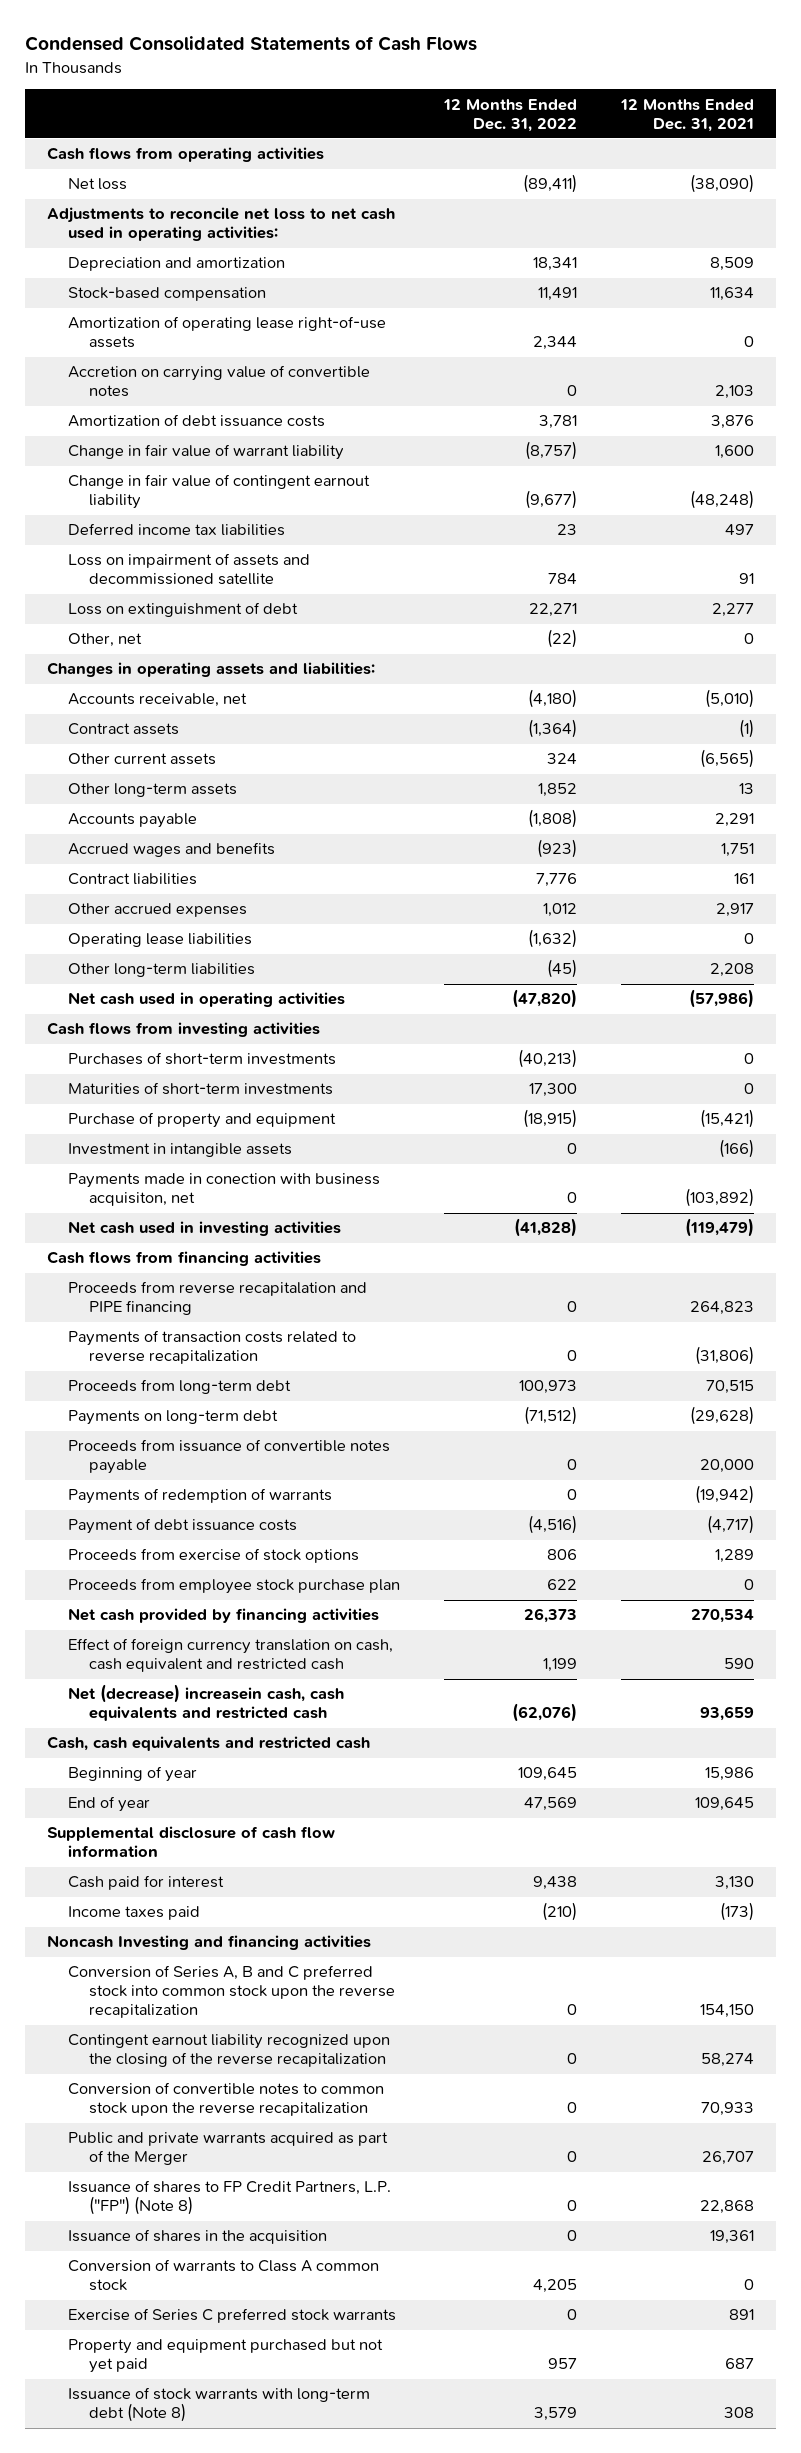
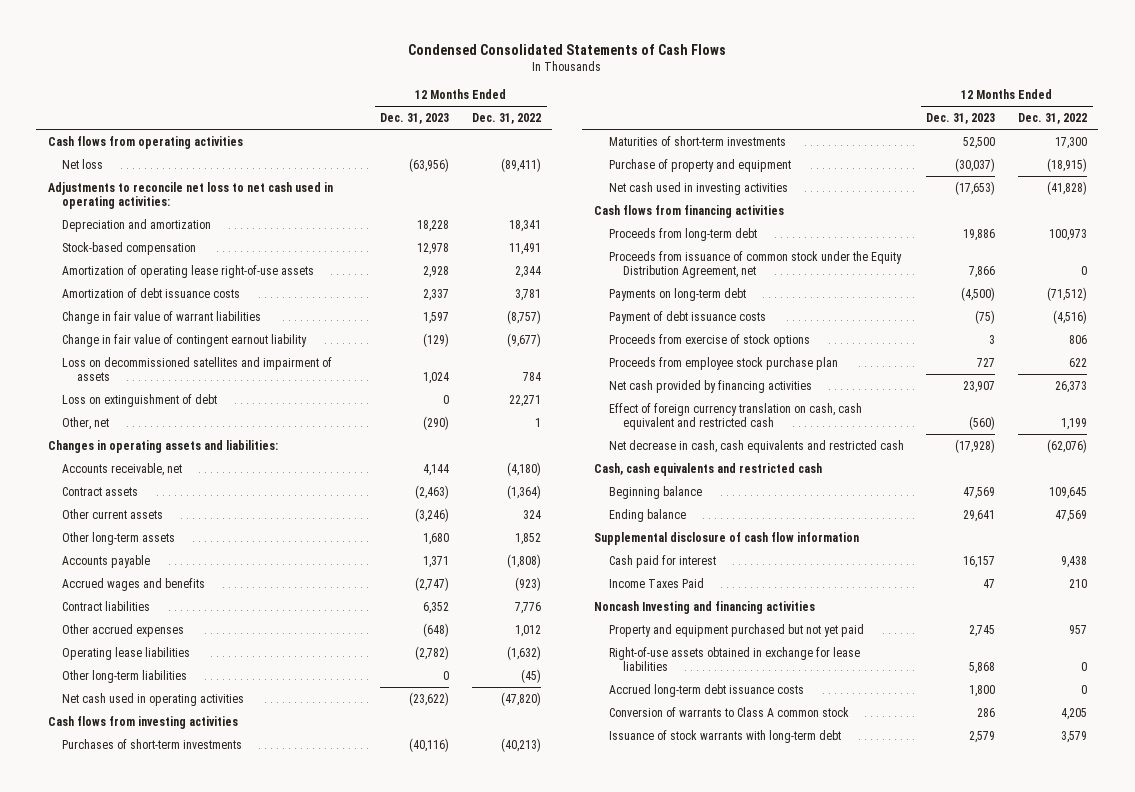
- | 12 Months Ended Dec. 31, 2022 | 12 Months Ended Dec. 31, 2021
+ | 12 Months Ended Dec. 31, 2023 | 12 Months Ended Dec. 31, 2022
- Accretion on carrying value of convertible notes | 0 | 2,103
- Change in fair value of warrant liability | (8,757) | 1,600
+ Change in fair value of warrant liabilities | 1,597 | (8,757)
- Deferred income tax liabilities | 23 | 497
- Loss on impairment of assets and decommissioned satellite | 784 | 91
+ Loss on decommissioned satellites and impairment of assets | 1,024 | 784
- Other, net | (22) | 0
+ Other, net | (290) | 1
- Investment in intangible assets | 0 | (166)
- Payments made in conection with business acquisiton, net | 0 | (103,892)
- Proceeds from reverse recapitalation and PIPE financing | 0 | 264,823
- Payments of transaction costs related to reverse recapitalization | 0 | (31,806)
+ Proceeds from issuance of common stock under the Equity Distribution Agreement, net | 7,866 | 0
- Proceeds from issuance of convertible notes payable | 0 | 20,000
- Payments of redemption of warrants | 0 | (19,942)
- Net (decrease) increasein cash, cash equivalents and restricted cash | (62,076) | 93,659
+ Net decrease in cash, cash equivalents and restricted cash | (17,928) | (62,076)
- Beginning of year | 109,645 | 15,986
- End of year | 47,569 | 109,645
+ Beginning balance | 47,569 | 109,645
+ Ending balance | 29,641 | 47,569
- Income taxes paid | (210) | (173)
+ Income Taxes Paid | 47 | 210
- Conversion of Series A, B and C preferred stock into common stock upon the reverse recapitalization | 0 | 154,150
- Contingent earnout liability recognized upon the closing of the reverse recapitalization | 0 | 58,274
- Conversion of convertible notes to common stock upon the reverse recapitalization | 0 | 70,933
- Public and private warrants acquired as part of the Merger | 0 | 26,707
- Issuance of shares to FP Credit Partners, L.P. ("FP") (Note 8) | 0 | 22,868
- Issuance of shares in the acquisition | 0 | 19,361
- Exercise of Series C preferred stock warrants | 0 | 891
- Issuance of stock warrants with long-term debt (Note 8) | 3,579 | 308
+ Right-of-use assets obtained in exchange for lease liabilities | 5,868 | 0
+ Accrued long-term debt issuance costs | 1,800 | 0
moved down: Conversion of warrants to Class A common stock | 286 | 4,205
+ Issuance of stock warrants with long-term debt | 2,579 | 3,579

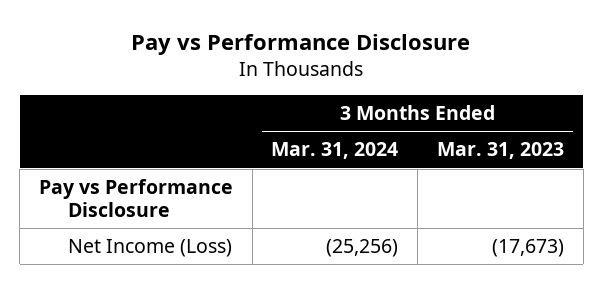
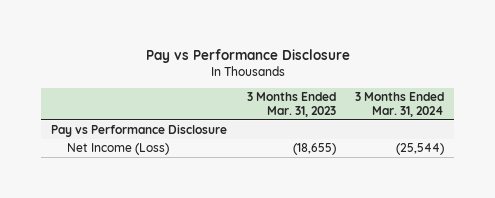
- | 3 Months Ended Mar. 31, 2024 | 3 Months Ended Mar. 31, 2023
+ | 3 Months Ended Mar. 31, 2023 | 3 Months Ended Mar. 31, 2024
- Net Income (Loss) | (25,256) | (17,673)
+ Net Income (Loss) | (18,655) | (25,544)

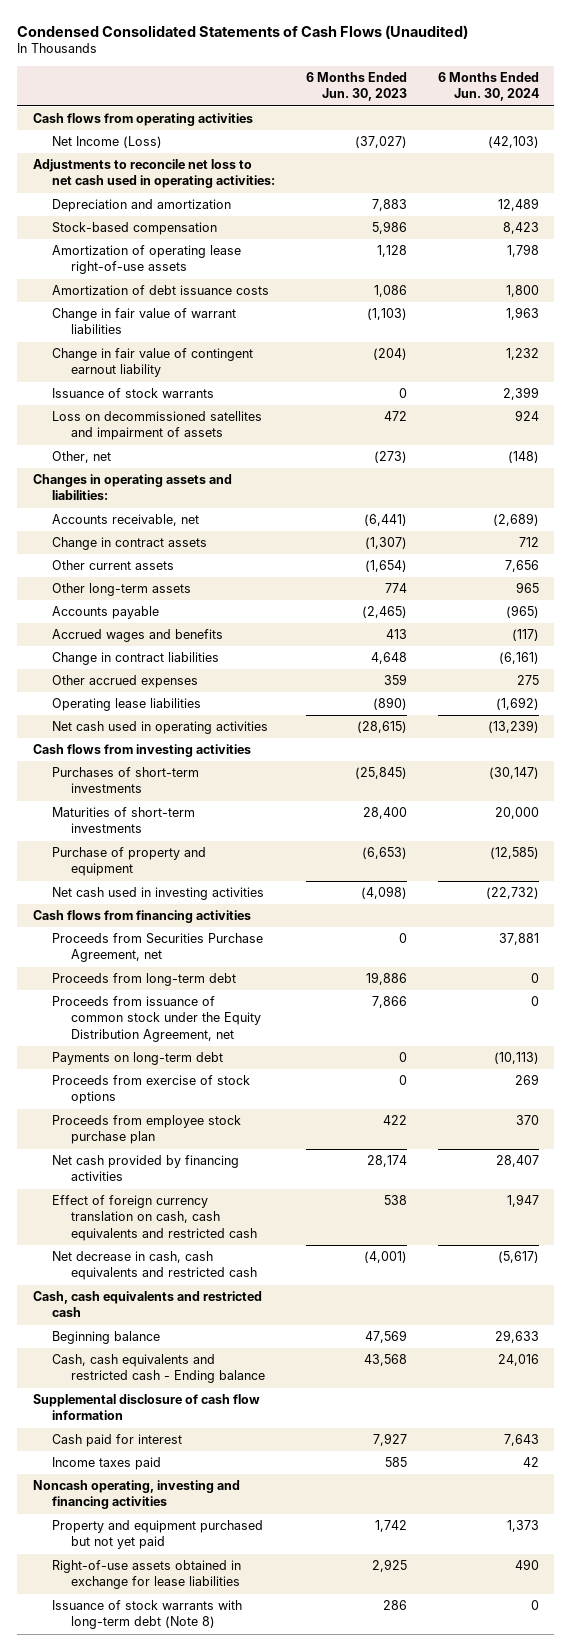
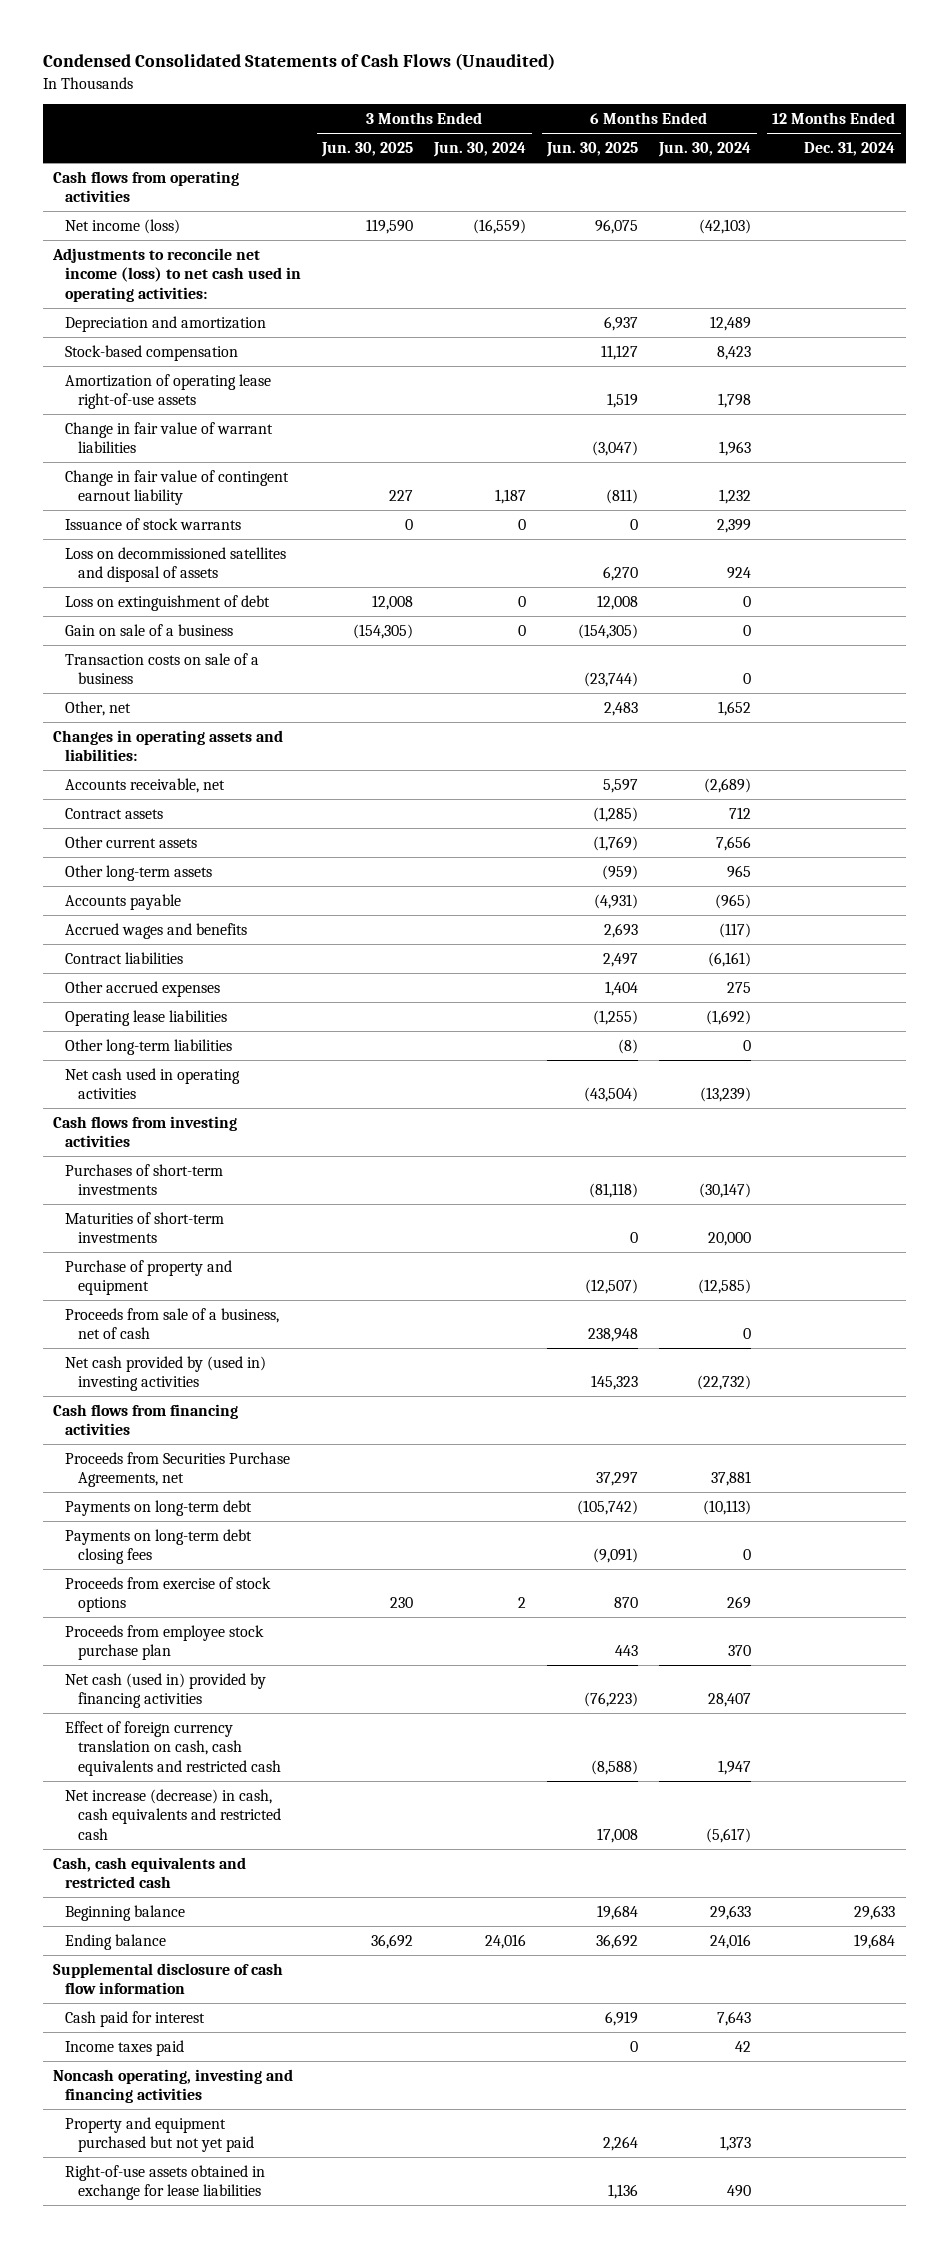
- | 6 Months Ended Jun. 30, 2023 | 6 Months Ended Jun. 30, 2024
+ | 3 Months Ended Jun. 30, 2025 | 3 Months Ended Jun. 30, 2024 | 6 Months Ended Jun. 30, 2025 | 6 Months Ended Jun. 30, 2024 | 12 Months Ended Dec. 31, 2024
- Net Income (Loss) | (37,027) | (42,103)
- Adjustments to reconcile net loss to net cash used in operating activities:
+ Net income (loss) | 119,590 | (16,559) | 96,075 | (42,103) |
+ Adjustments to reconcile net income (loss) to net cash used in operating activities:
- Amortization of debt issuance costs | 1,086 | 1,800
- Loss on decommissioned satellites and impairment of assets | 472 | 924
- Other, net | (273) | (148)
+ Loss on decommissioned satellites and disposal of assets | | | 6,270 | 924 |
+ Loss on extinguishment of debt | 12,008 | 0 | 12,008 | 0 |
+ Gain on sale of a business | (154,305) | 0 | (154,305) | 0 |
+ Transaction costs on sale of a business | | | (23,744) | 0 |
+ Other, net | | | 2,483 | 1,652 |
- Change in contract assets | (1,307) | 712
+ Contract assets | | | (1,285) | 712 |
- Change in contract liabilities | 4,648 | (6,161)
+ Contract liabilities | | | 2,497 | (6,161) |
+ Other long-term liabilities | | | (8) | 0 |
- Net cash used in investing activities | (4,098) | (22,732)
+ Proceeds from sale of a business, net of cash | | | 238,948 | 0 |
+ Net cash provided by (used in) investing activities | | | 145,323 | (22,732) |
- Proceeds from Securities Purchase Agreement, net | 0 | 37,881
- Proceeds from long-term debt | 19,886 | 0
- Proceeds from issuance of common stock under the Equity Distribution Agreement, net | 7,866 | 0
+ Proceeds from Securities Purchase Agreements, net | | | 37,297 | 37,881 |
+ Payments on long-term debt closing fees | | | (9,091) | 0 |
- Net cash provided by financing activities | 28,174 | 28,407
+ Net cash (used in) provided by financing activities | | | (76,223) | 28,407 |
- Net decrease in cash, cash equivalents and restricted cash | (4,001) | (5,617)
+ Net increase (decrease) in cash, cash equivalents and restricted cash | | | 17,008 | (5,617) |
- Cash, cash equivalents and restricted cash - Ending balance | 43,568 | 24,016
+ Ending balance | 36,692 | 24,016 | 36,692 | 24,016 | 19,684
- Issuance of stock warrants with long-term debt (Note 8) | 286 | 0

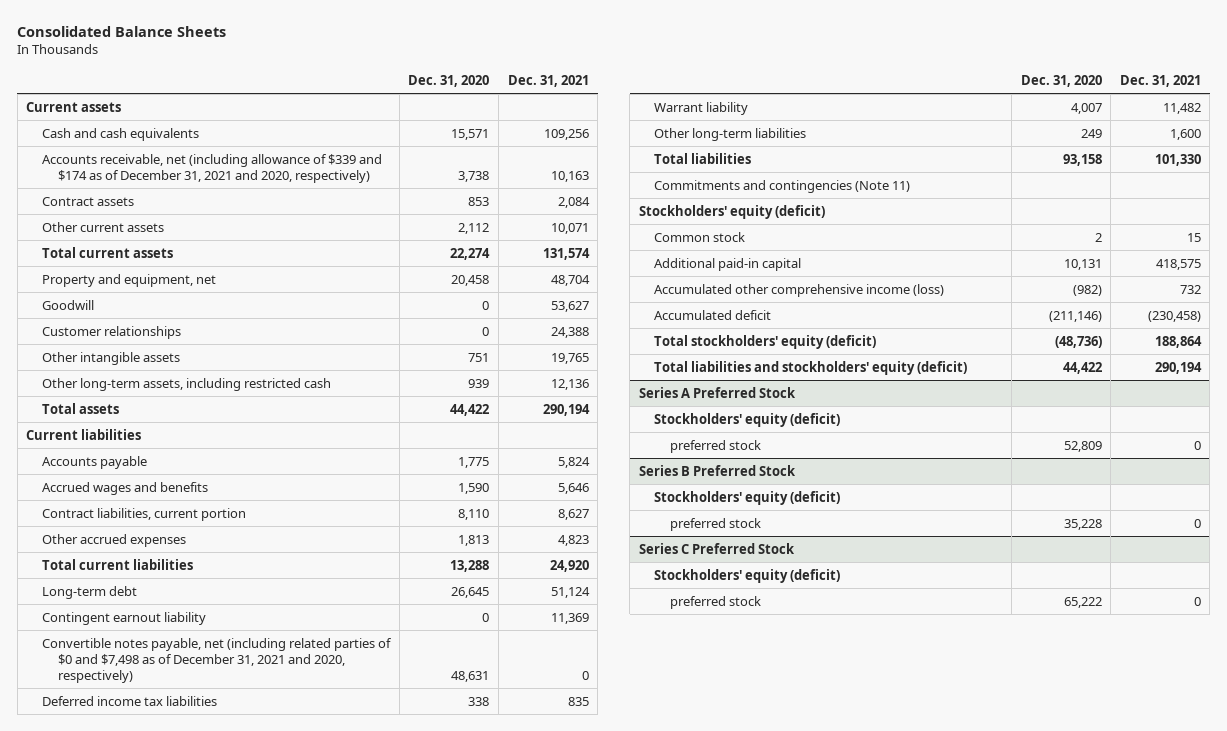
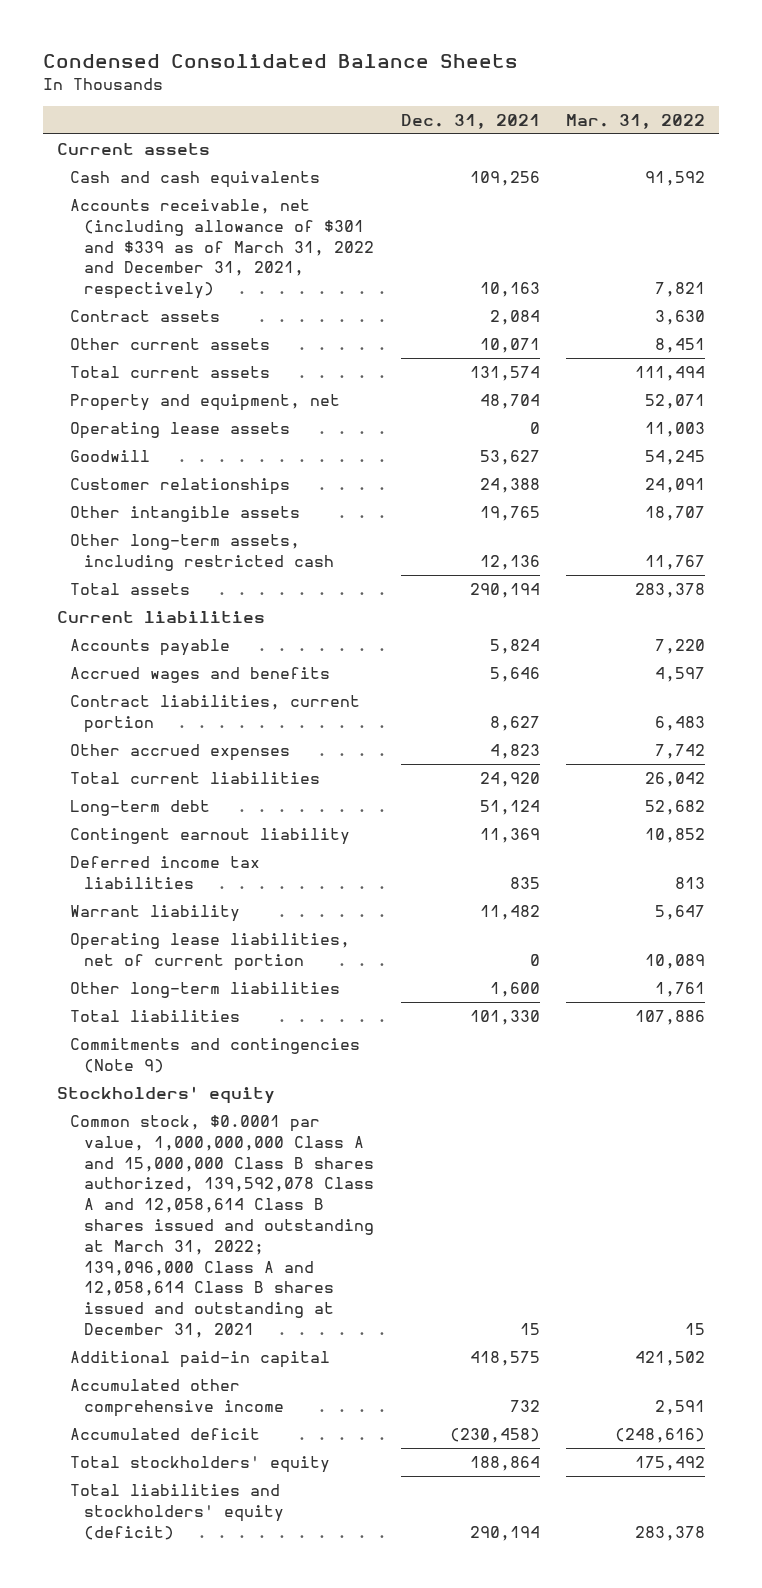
- Consolidated Balance Sheets
+ Condensed Consolidated Balance Sheets
- | Dec. 31, 2020 | Dec. 31, 2021
+ | Dec. 31, 2021 | Mar. 31, 2022
- Accounts receivable, net (including allowance of $339 and $174 as of December 31, 2021 and 2020, respectively) | 3,738 | 10,163
+ Accounts receivable, net (including allowance of $301 and $339 as of March 31, 2022 and December 31, 2021, respectively) | 10,163 | 7,821
+ Operating lease assets | 0 | 11,003
- Convertible notes payable, net (including related parties of $0 and $7,498 as of December 31, 2021 and 2020, respectively) | 48,631 | 0
+ Operating lease liabilities, net of current portion | 0 | 10,089
- Commitments and contingencies (Note 11)
- Stockholders' equity (deficit)
- Common stock | 2 | 15
+ Commitments and contingencies (Note 9)
+ Stockholders' equity
+ Common stock, $0.0001 par value, 1,000,000,000 Class A and 15,000,000 Class B shares authorized, 139,592,078 Class A and 12,058,614 Class B shares issued and outstanding at March 31, 2022; 139,096,000 Class A and 12,058,614 Class B shares issued and outstanding at December 31, 2021 | 15 | 15
- Accumulated other comprehensive income (loss) | (982) | 732
+ Accumulated other comprehensive income | 732 | 2,591
- Total stockholders' equity (deficit) | (48,736) | 188,864
+ Total stockholders' equity | 188,864 | 175,492
- Series A Preferred Stock
- Stockholders' equity (deficit)
- preferred stock | 52,809 | 0
- Series B Preferred Stock
- Stockholders' equity (deficit)
- preferred stock | 35,228 | 0
- Series C Preferred Stock
- Stockholders' equity (deficit)
- preferred stock | 65,222 | 0

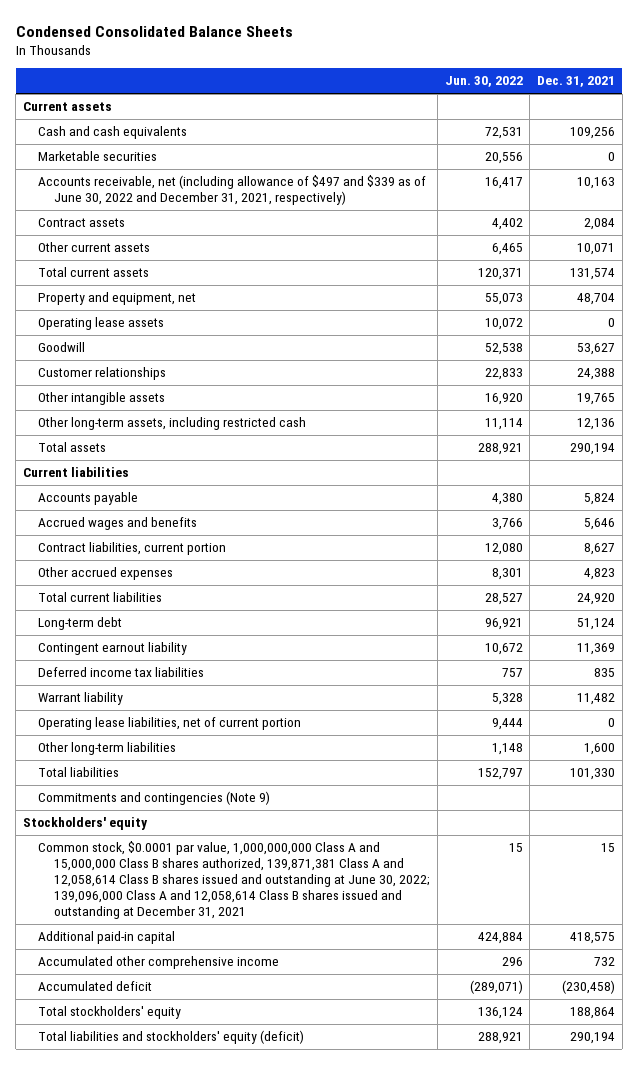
- | Dec. 31, 2021 | Mar. 31, 2022
+ | Jun. 30, 2022 | Dec. 31, 2021
- Accounts receivable, net (including allowance of $301 and $339 as of March 31, 2022 and December 31, 2021, respectively) | 10,163 | 7,821
+ Marketable securities | 20,556 | 0
+ Accounts receivable, net (including allowance of $497 and $339 as of June 30, 2022 and December 31, 2021, respectively) | 16,417 | 10,163
- Common stock, $0.0001 par value, 1,000,000,000 Class A and 15,000,000 Class B shares authorized, 139,592,078 Class A and 12,058,614 Class B shares issued and outstanding at March 31, 2022; 139,096,000 Class A and 12,058,614 Class B shares issued and outstanding at December 31, 2021 | 15 | 15
+ Common stock, $0.0001 par value, 1,000,000,000 Class A and 15,000,000 Class B shares authorized, 139,871,381 Class A and 12,058,614 Class B shares issued and outstanding at June 30, 2022; 139,096,000 Class A and 12,058,614 Class B shares issued and outstanding at December 31, 2021 | 15 | 15

